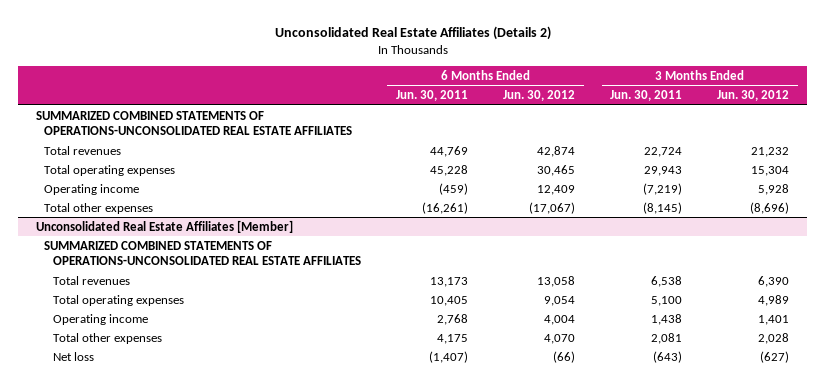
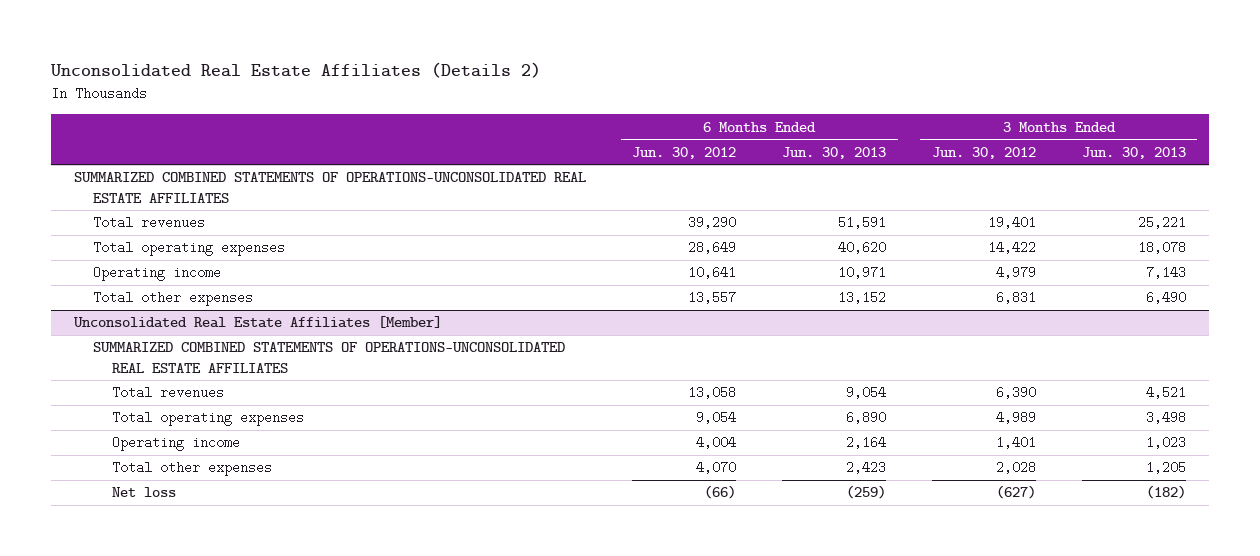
- | 6 Months Ended Jun. 30, 2011 | 6 Months Ended Jun. 30, 2012 | 3 Months Ended Jun. 30, 2011 | 3 Months Ended Jun. 30, 2012
+ | 6 Months Ended Jun. 30, 2012 | 6 Months Ended Jun. 30, 2013 | 3 Months Ended Jun. 30, 2012 | 3 Months Ended Jun. 30, 2013
- Total revenues | 44,769 | 42,874 | 22,724 | 21,232
- Total operating expenses | 45,228 | 30,465 | 29,943 | 15,304
- Operating income | (459) | 12,409 | (7,219) | 5,928
- Total other expenses | (16,261) | (17,067) | (8,145) | (8,696)
+ Total revenues | 39,290 | 51,591 | 19,401 | 25,221
+ Total operating expenses | 28,649 | 40,620 | 14,422 | 18,078
+ Operating income | 10,641 | 10,971 | 4,979 | 7,143
+ Total other expenses | 13,557 | 13,152 | 6,831 | 6,490

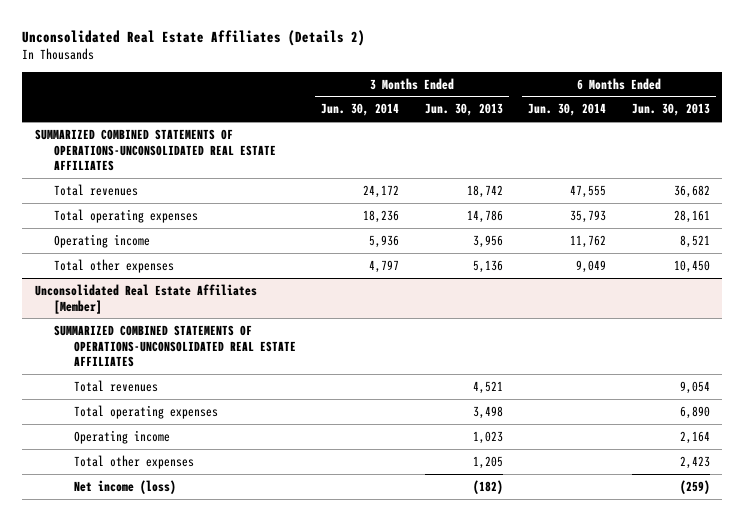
- | 6 Months Ended Jun. 30, 2012 | 6 Months Ended Jun. 30, 2013 | 3 Months Ended Jun. 30, 2012 | 3 Months Ended Jun. 30, 2013
+ | 3 Months Ended Jun. 30, 2014 | 3 Months Ended Jun. 30, 2013 | 6 Months Ended Jun. 30, 2014 | 6 Months Ended Jun. 30, 2013
- Total revenues | 39,290 | 51,591 | 19,401 | 25,221
- Total operating expenses | 28,649 | 40,620 | 14,422 | 18,078
- Operating income | 10,641 | 10,971 | 4,979 | 7,143
- Total other expenses | 13,557 | 13,152 | 6,831 | 6,490
+ Total revenues | 24,172 | 18,742 | 47,555 | 36,682
+ Total operating expenses | 18,236 | 14,786 | 35,793 | 28,161
+ Operating income | 5,936 | 3,956 | 11,762 | 8,521
+ Total other expenses | 4,797 | 5,136 | 9,049 | 10,450
@ Unconsolidated Real Estate Affiliates [Member]
- Net loss | (66) | (259) | (627) | (182)
+ Net income (loss) | | (182) | | (259)

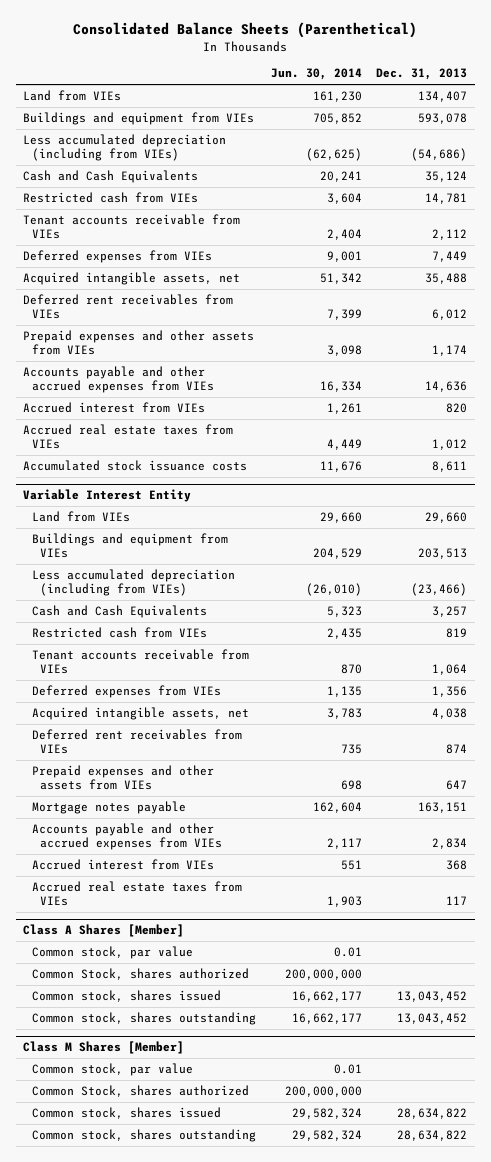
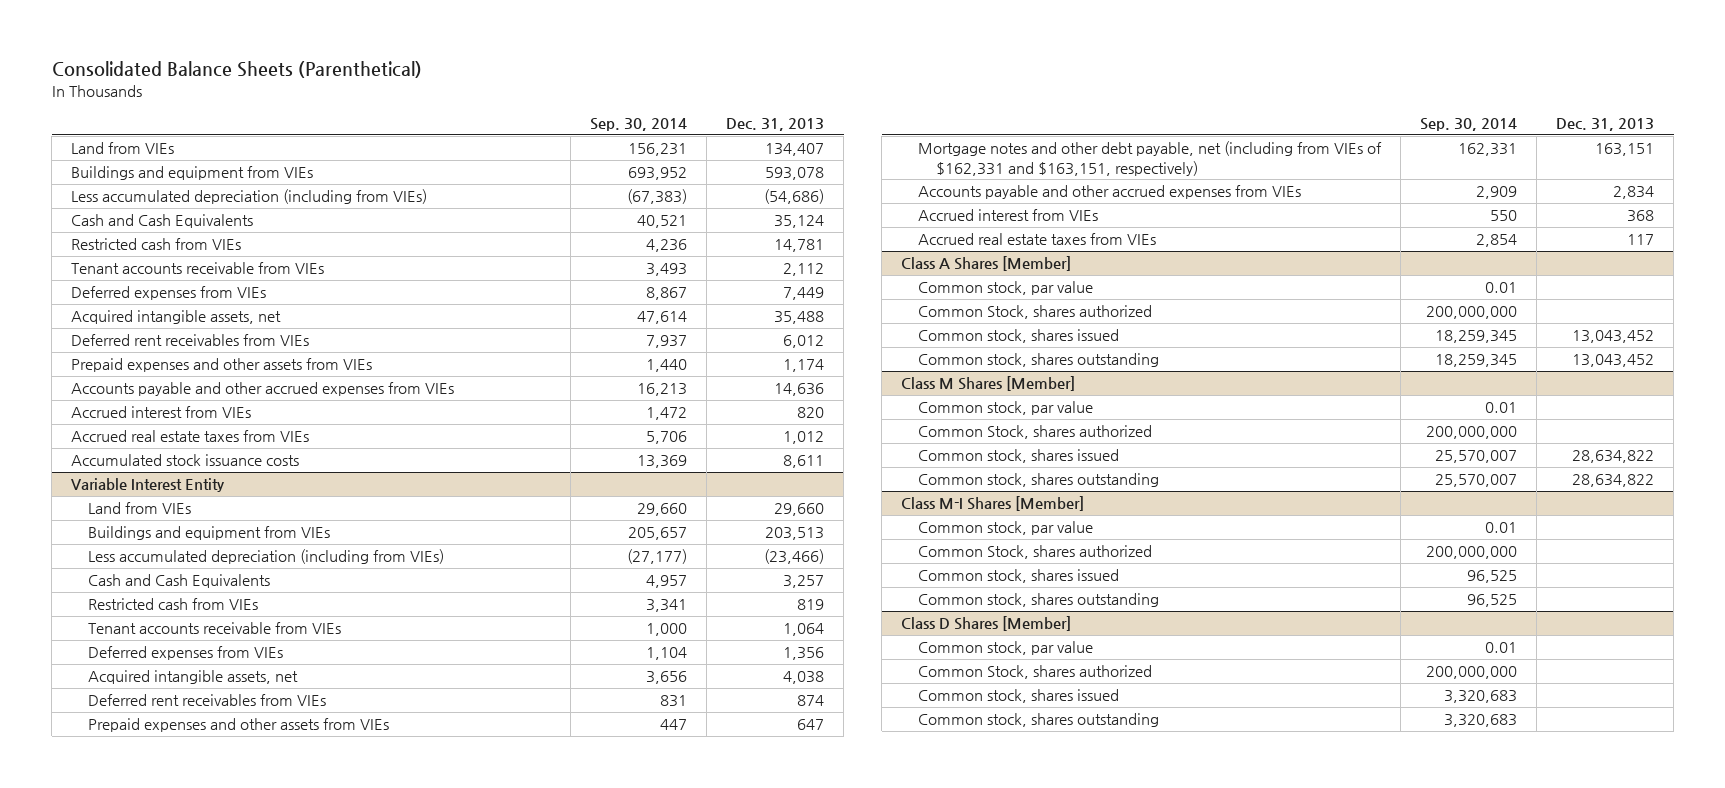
- | Jun. 30, 2014 | Dec. 31, 2013
+ | Sep. 30, 2014 | Dec. 31, 2013
@ Variable Interest Entity
- Mortgage notes payable | 162,604 | 163,151
+ Mortgage notes and other debt payable, net (including from VIEs of $162,331 and $163,151, respectively) | 162,331 | 163,151
+ Class M-I Shares [Member]
+ Common stock, par value | 0.01 |
+ Common Stock, shares authorized | 200,000,000 |
+ Common stock, shares issued | 96,525 |
+ Common stock, shares outstanding | 96,525 |
+ Class D Shares [Member]
+ Common stock, par value | 0.01 |
+ Common Stock, shares authorized | 200,000,000 |
+ Common stock, shares issued | 3,320,683 |
+ Common stock, shares outstanding | 3,320,683 |

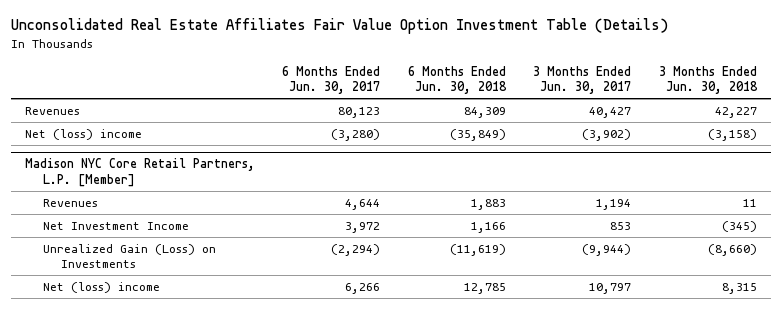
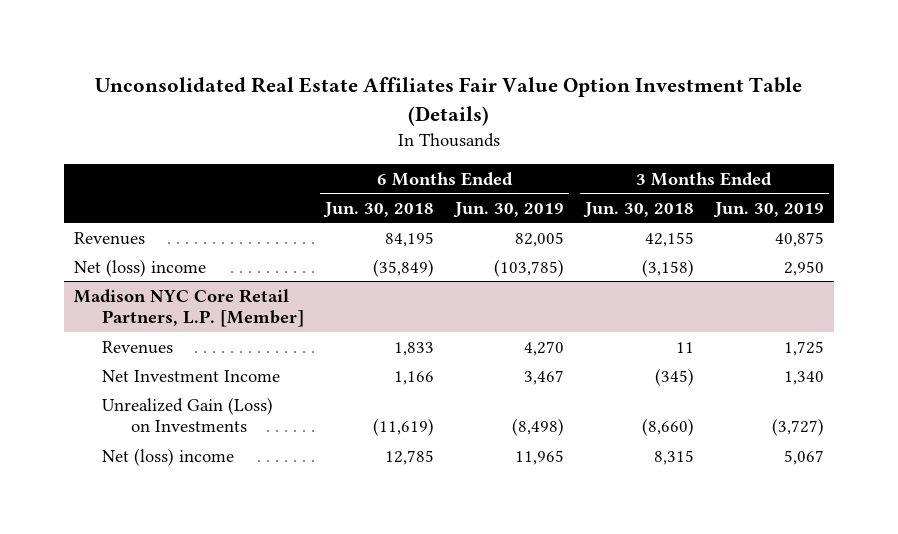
- | 6 Months Ended Jun. 30, 2017 | 6 Months Ended Jun. 30, 2018 | 3 Months Ended Jun. 30, 2017 | 3 Months Ended Jun. 30, 2018
+ | 6 Months Ended Jun. 30, 2018 | 6 Months Ended Jun. 30, 2019 | 3 Months Ended Jun. 30, 2018 | 3 Months Ended Jun. 30, 2019
- Revenues | 80,123 | 84,309 | 40,427 | 42,227
+ Revenues | 84,195 | 82,005 | 42,155 | 40,875
@ Madison NYC Core Retail Partners, L.P. [Member]
- Revenues | 4,644 | 1,883 | 1,194 | 11
+ Revenues | 1,833 | 4,270 | 11 | 1,725

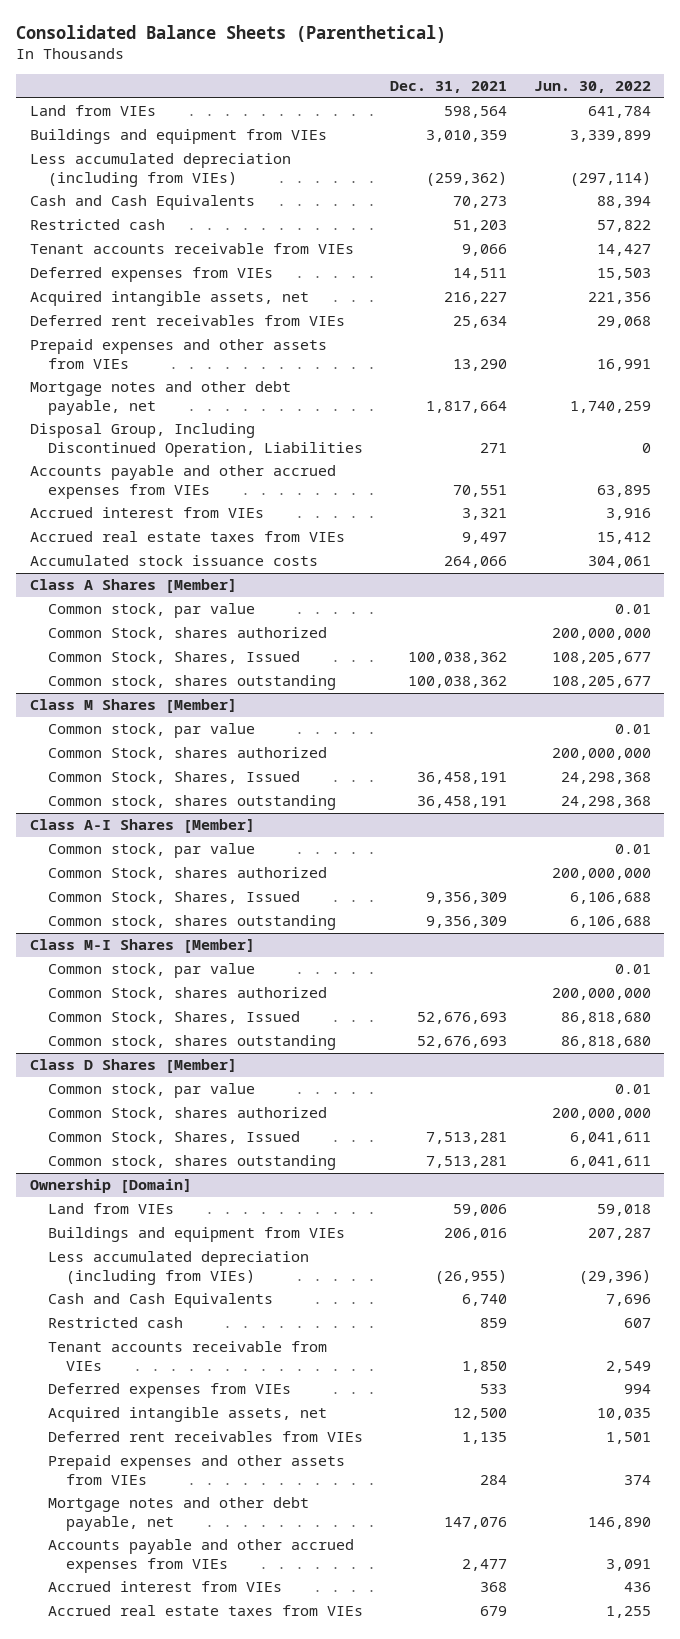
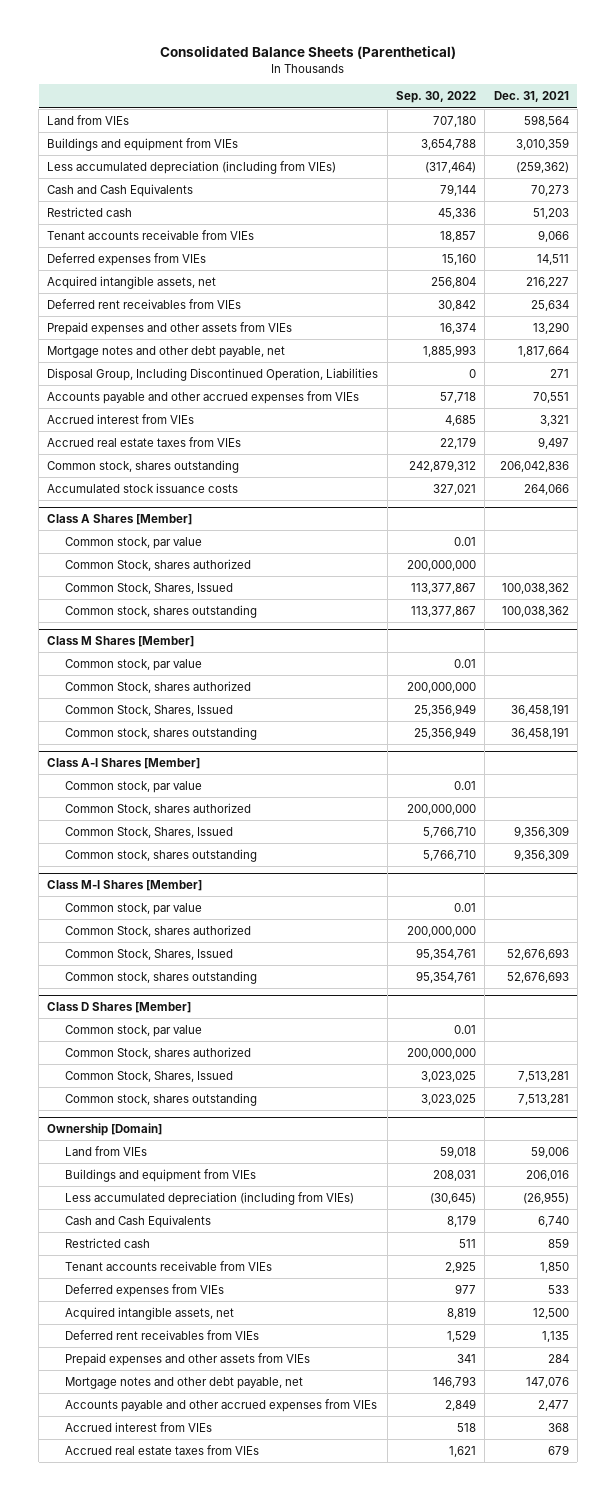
- | Dec. 31, 2021 | Jun. 30, 2022
+ | Sep. 30, 2022 | Dec. 31, 2021
+ Common stock, shares outstanding | 242,879,312 | 206,042,836

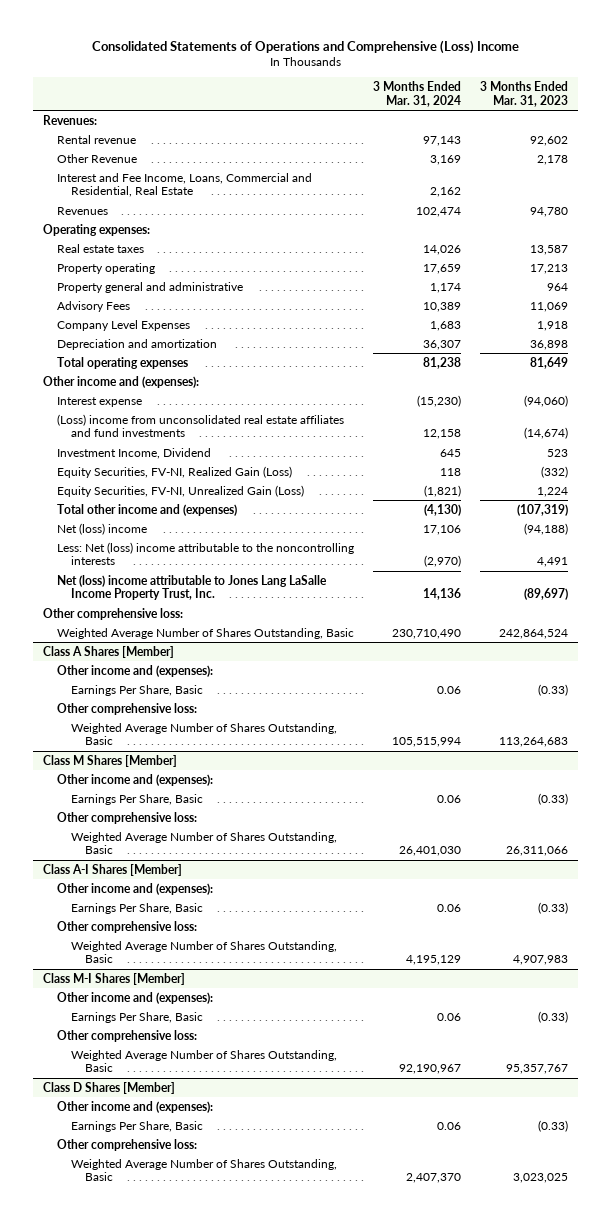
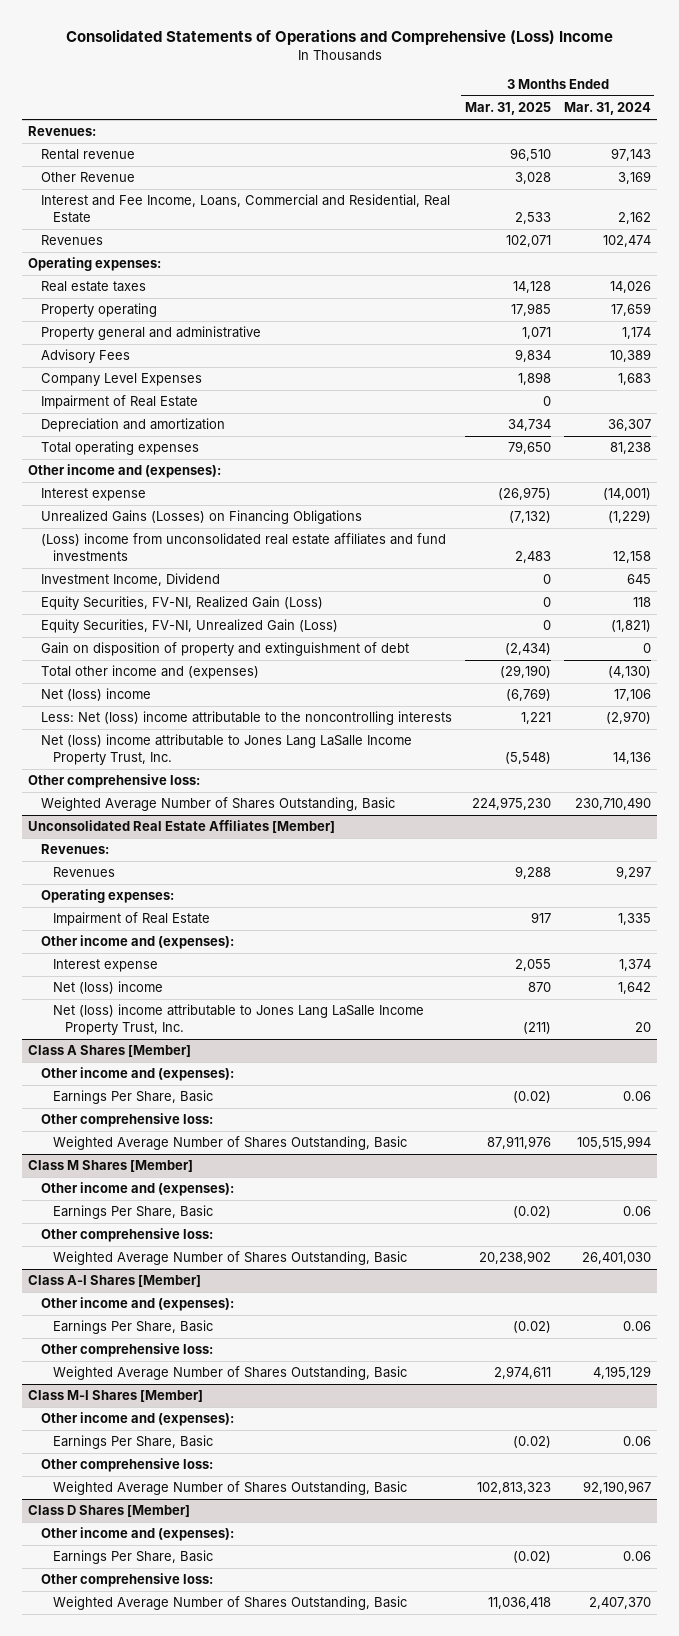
- | 3 Months Ended Mar. 31, 2024 | 3 Months Ended Mar. 31, 2023
+ | 3 Months Ended Mar. 31, 2025 | 3 Months Ended Mar. 31, 2024
+ Impairment of Real Estate | 0 |
- Interest expense | (15,230) | (94,060)
+ Interest expense | (26,975) | (14,001)
+ Unrealized Gains (Losses) on Financing Obligations | (7,132) | (1,229)
+ Gain on disposition of property and extinguishment of debt | (2,434) | 0
+ Unconsolidated Real Estate Affiliates [Member]
+ Revenues:
+ Revenues | 9,288 | 9,297
+ Operating expenses:
+ Impairment of Real Estate | 917 | 1,335
+ Other income and (expenses):
+ Interest expense | 2,055 | 1,374
+ Net (loss) income | 870 | 1,642
+ Net (loss) income attributable to Jones Lang LaSalle Income Property Trust, Inc. | (211) | 20

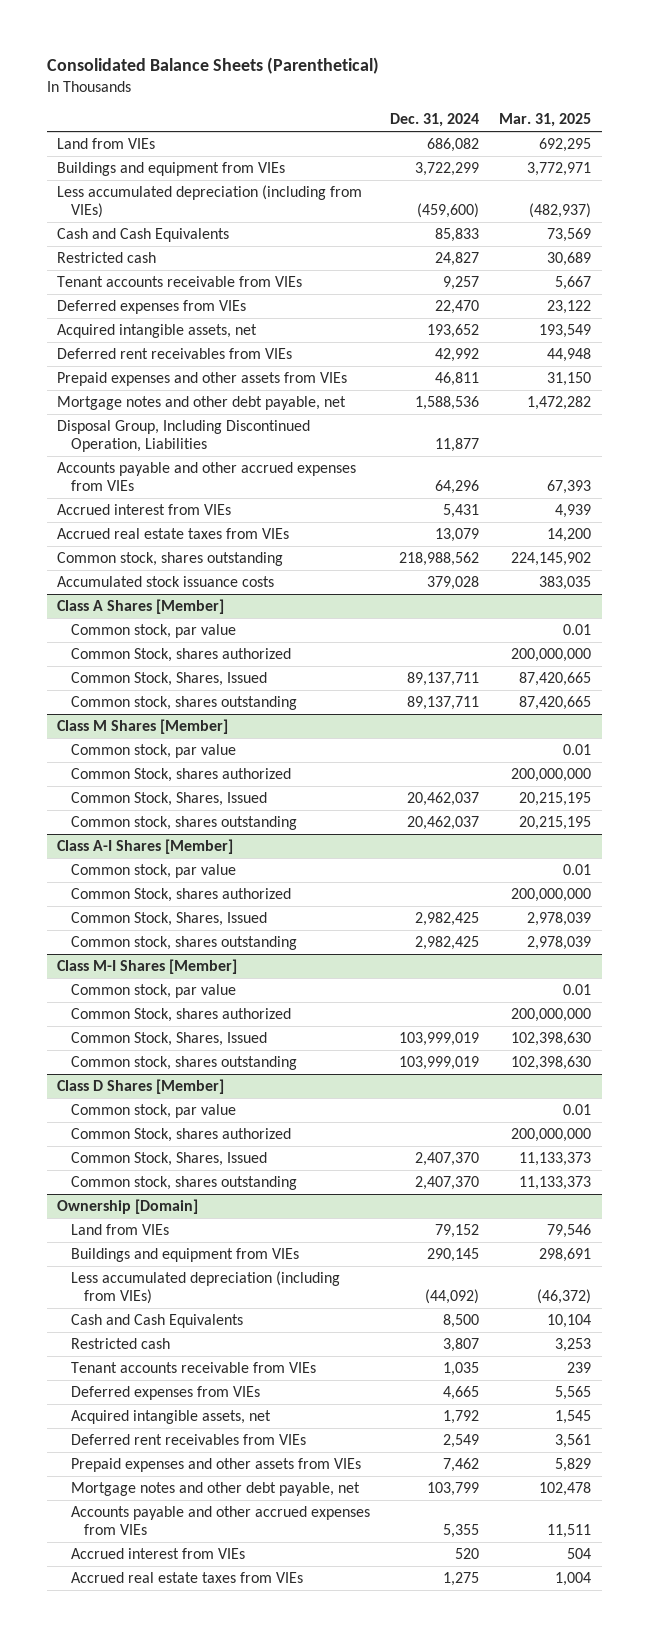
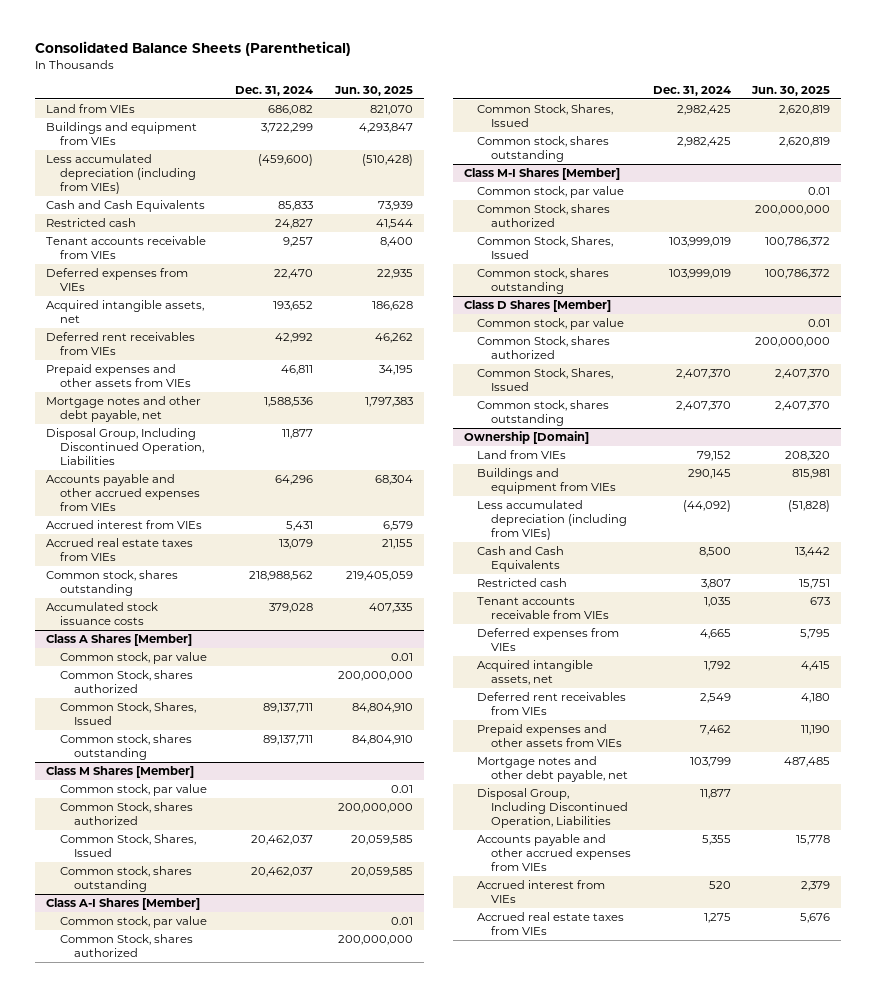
- | Dec. 31, 2024 | Mar. 31, 2025
+ | Dec. 31, 2024 | Jun. 30, 2025
@ Ownership [Domain]
+ Disposal Group, Including Discontinued Operation, Liabilities | 11,877 |

